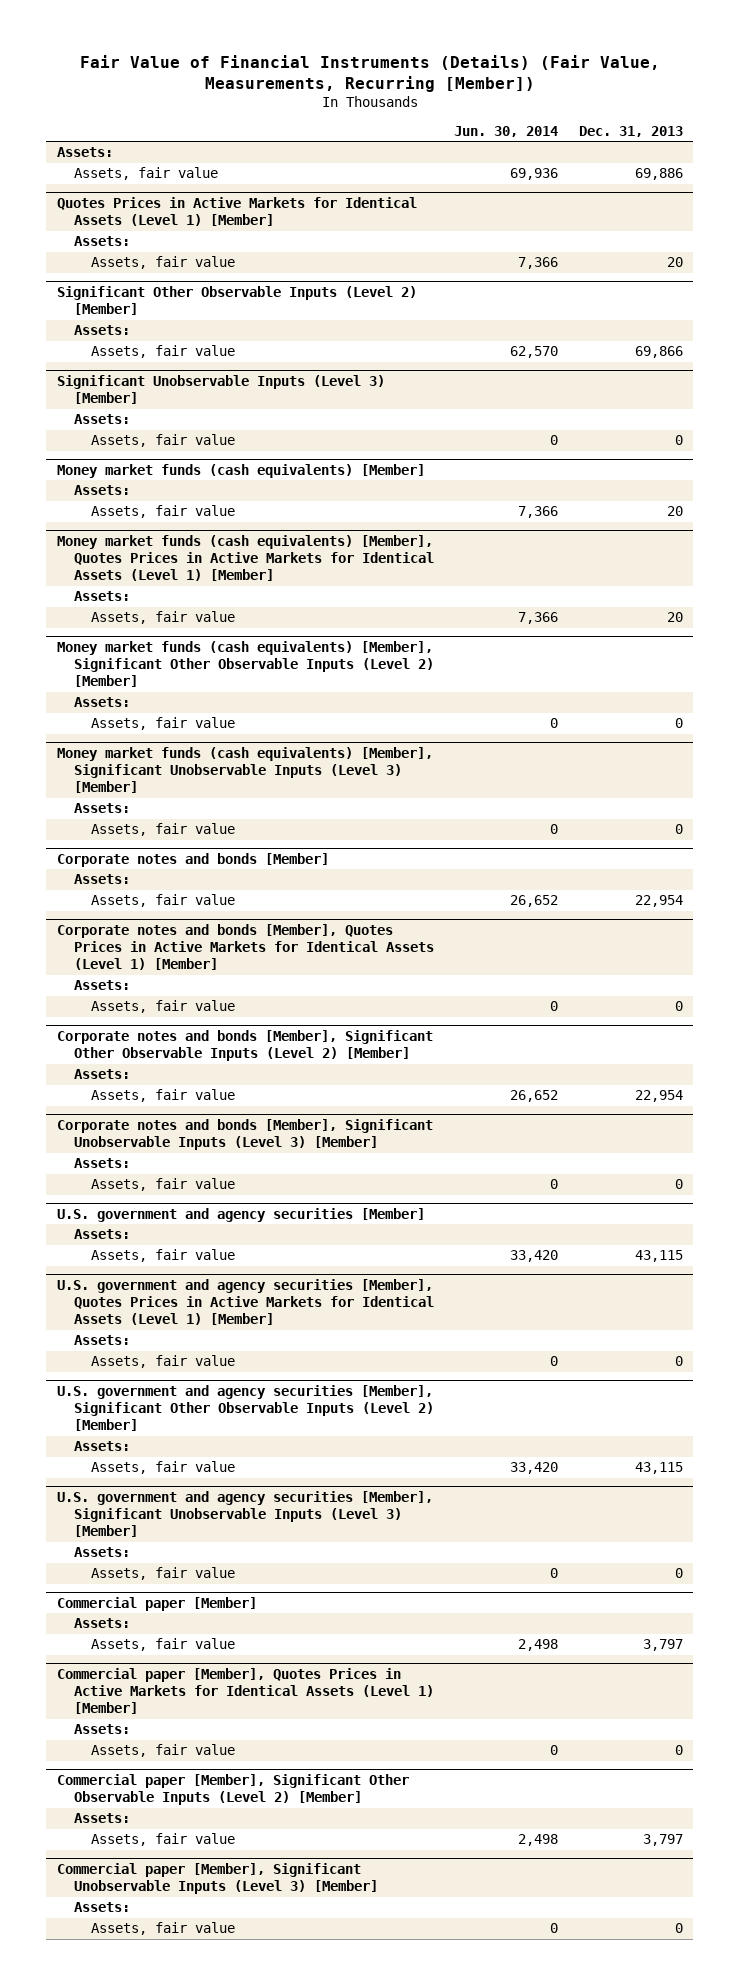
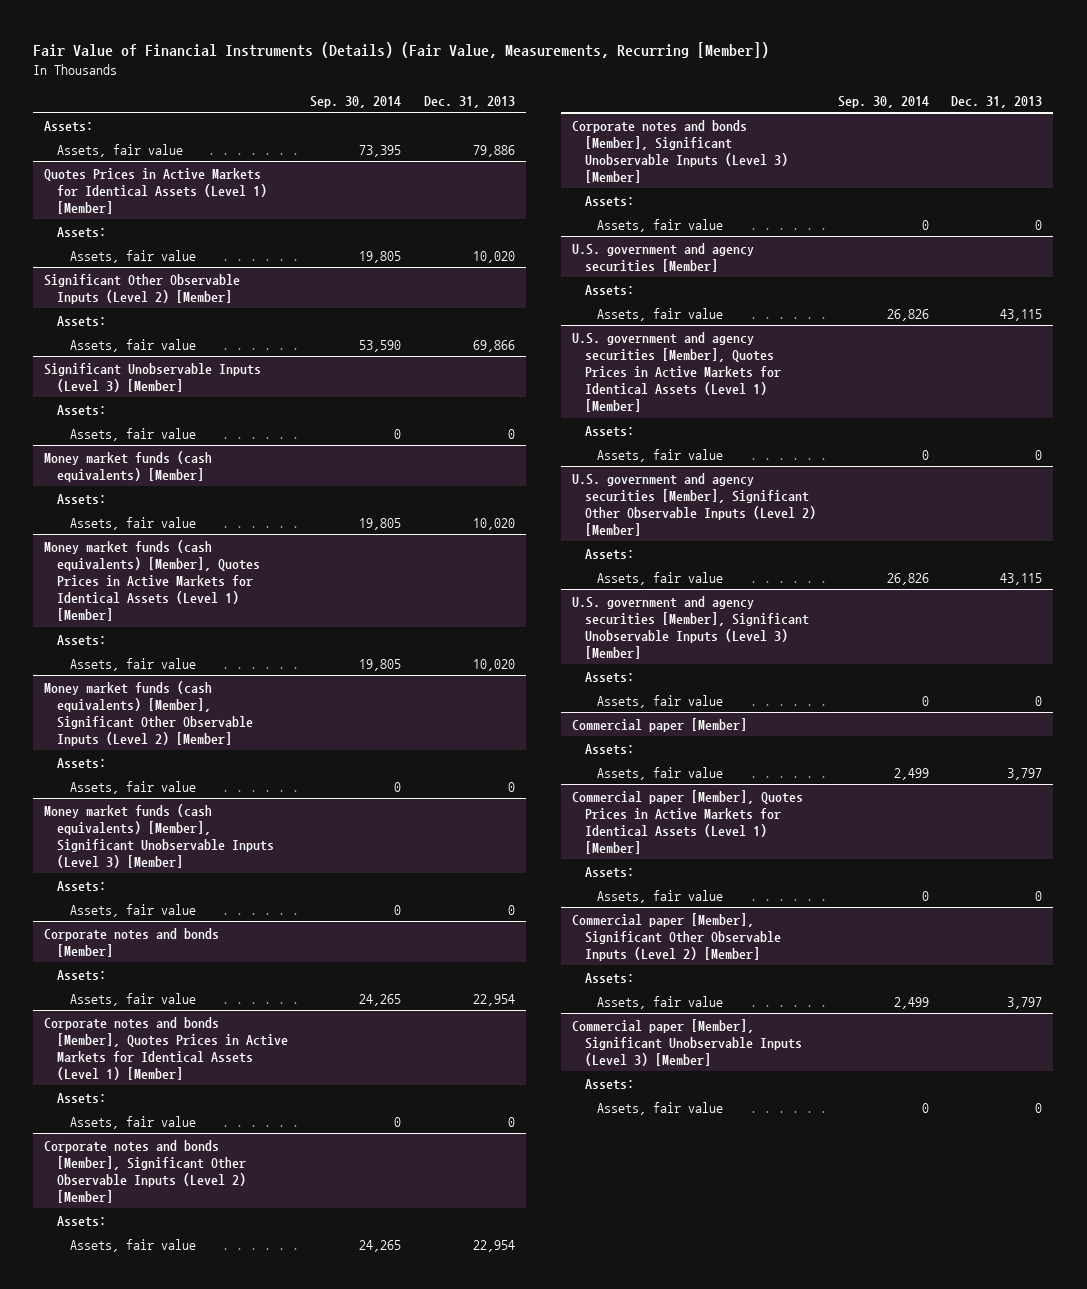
- | Jun. 30, 2014 | Dec. 31, 2013
+ | Sep. 30, 2014 | Dec. 31, 2013
- Assets, fair value | 69,936 | 69,886
+ Assets, fair value | 73,395 | 79,886
@ Quotes Prices in Active Markets for Identical Assets (Level 1) [Member]
- Assets, fair value | 7,366 | 20
+ Assets, fair value | 19,805 | 10,020
@ Money market funds (cash equivalents) [Member]
- Assets, fair value | 7,366 | 20
+ Assets, fair value | 19,805 | 10,020
@ Money market funds (cash equivalents) [Member], Quotes Prices in Active Markets for Identical Assets (Level 1) [Member]
- Assets, fair value | 7,366 | 20
+ Assets, fair value | 19,805 | 10,020

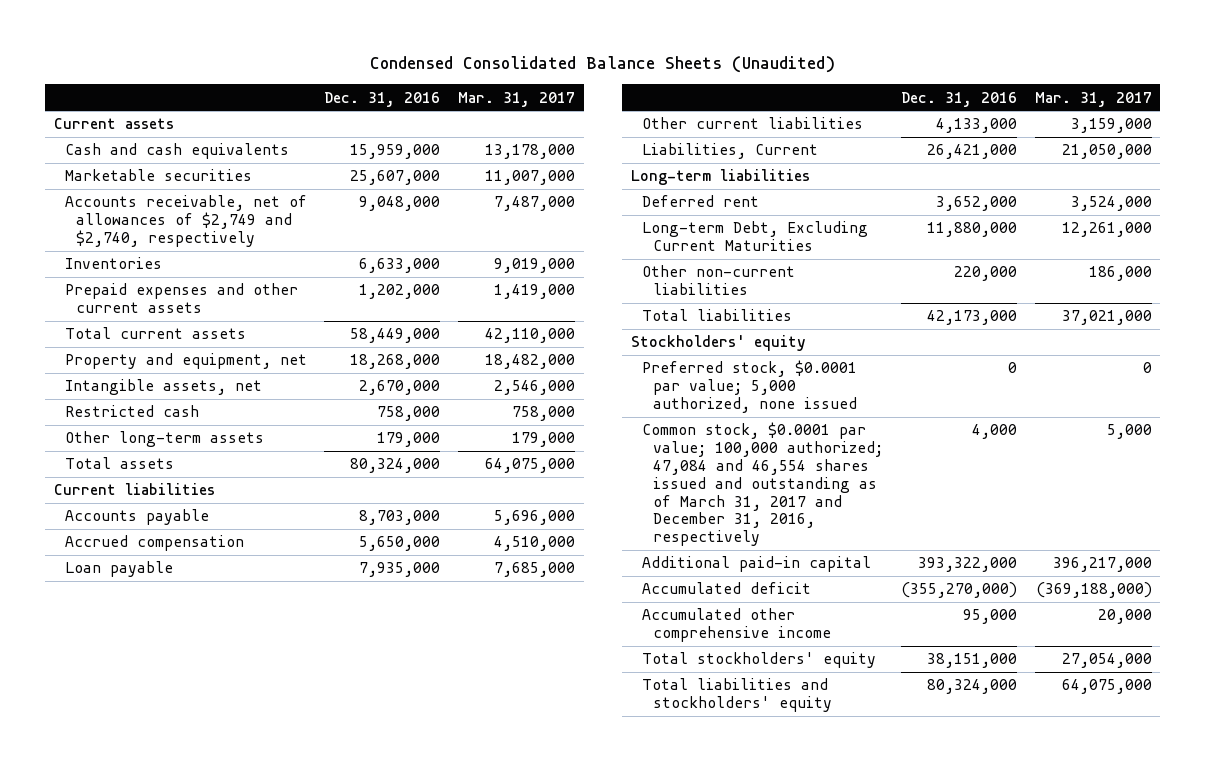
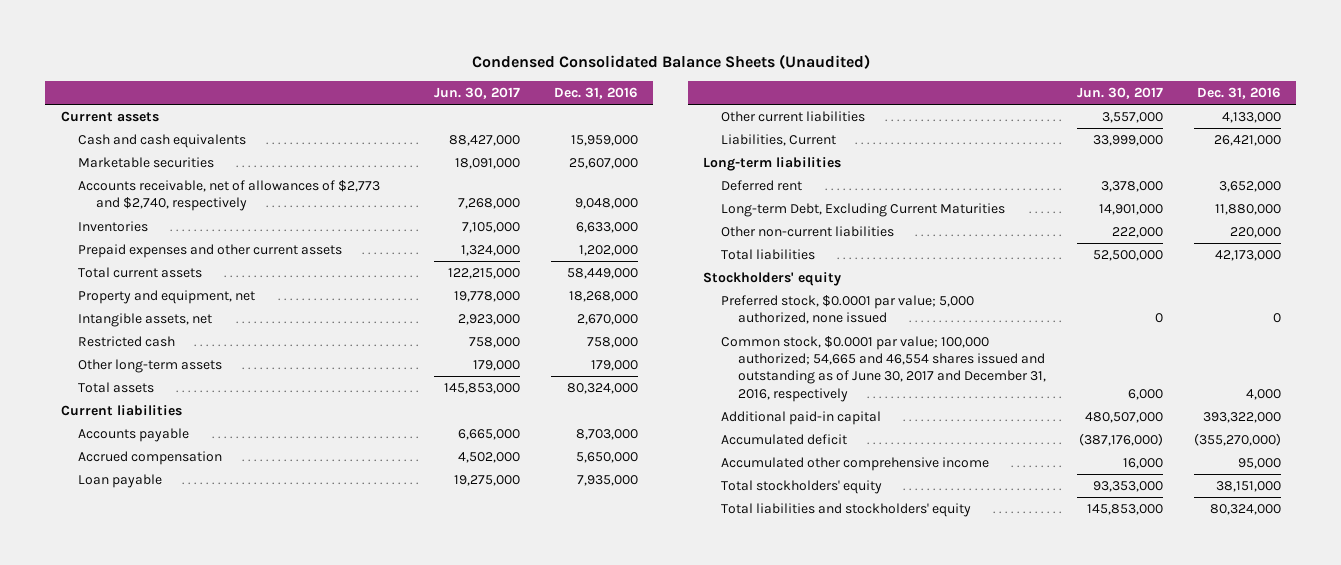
- | Dec. 31, 2016 | Mar. 31, 2017
+ | Jun. 30, 2017 | Dec. 31, 2016
- Accounts receivable, net of allowances of $2,749 and $2,740, respectively | 9,048,000 | 7,487,000
+ Accounts receivable, net of allowances of $2,773 and $2,740, respectively | 7,268,000 | 9,048,000
- Common stock, $0.0001 par value; 100,000 authorized; 47,084 and 46,554 shares issued and outstanding as of March 31, 2017 and December 31, 2016, respectively | 4,000 | 5,000
+ Common stock, $0.0001 par value; 100,000 authorized; 54,665 and 46,554 shares issued and outstanding as of June 30, 2017 and December 31, 2016, respectively | 6,000 | 4,000

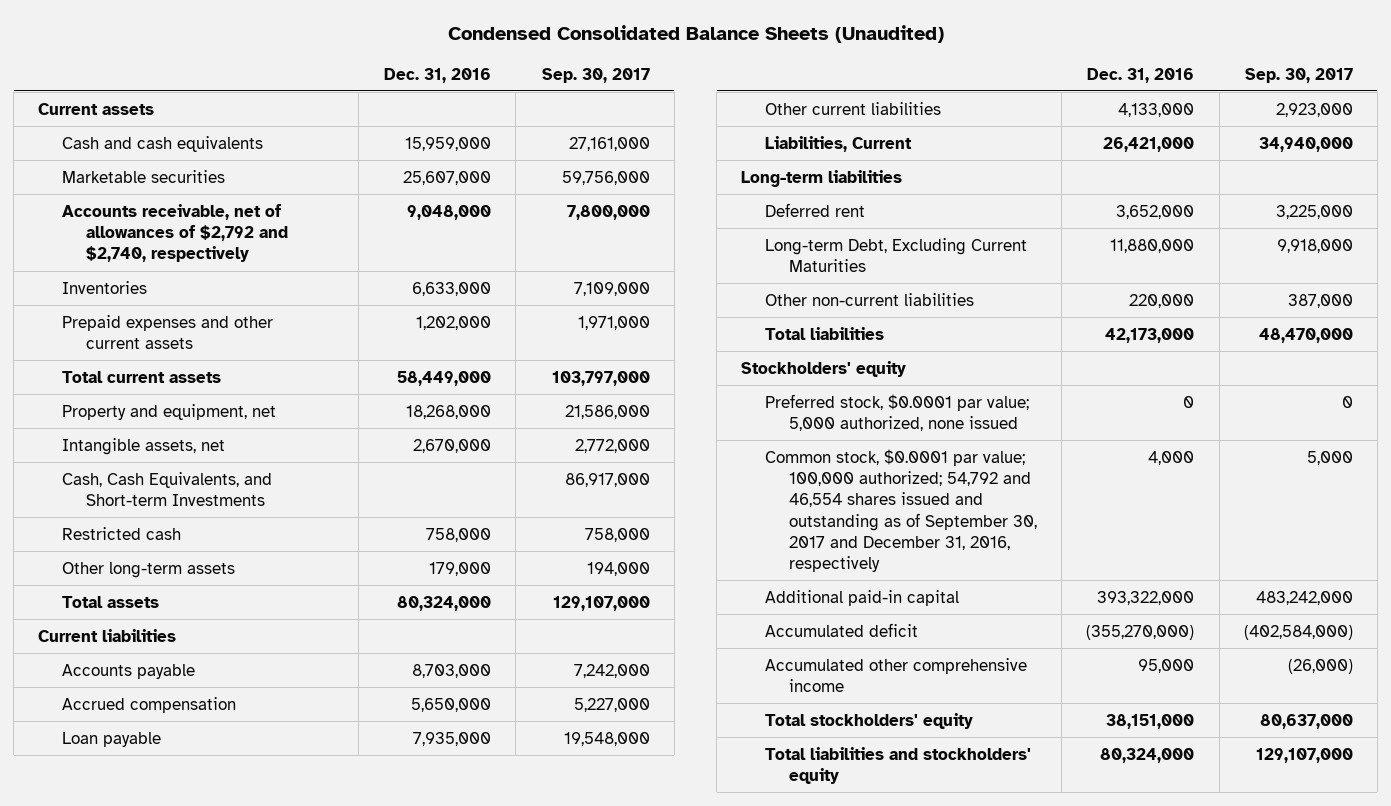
- | Jun. 30, 2017 | Dec. 31, 2016
+ | Dec. 31, 2016 | Sep. 30, 2017
- Accounts receivable, net of allowances of $2,773 and $2,740, respectively | 7,268,000 | 9,048,000
+ Accounts receivable, net of allowances of $2,792 and $2,740, respectively | 9,048,000 | 7,800,000
+ Cash, Cash Equivalents, and Short-term Investments | | 86,917,000
- Common stock, $0.0001 par value; 100,000 authorized; 54,665 and 46,554 shares issued and outstanding as of June 30, 2017 and December 31, 2016, respectively | 6,000 | 4,000
+ Common stock, $0.0001 par value; 100,000 authorized; 54,792 and 46,554 shares issued and outstanding as of September 30, 2017 and December 31, 2016, respectively | 4,000 | 5,000

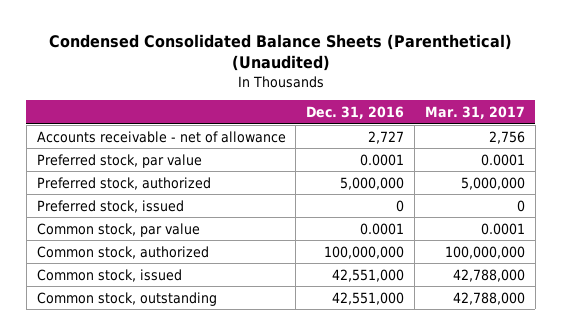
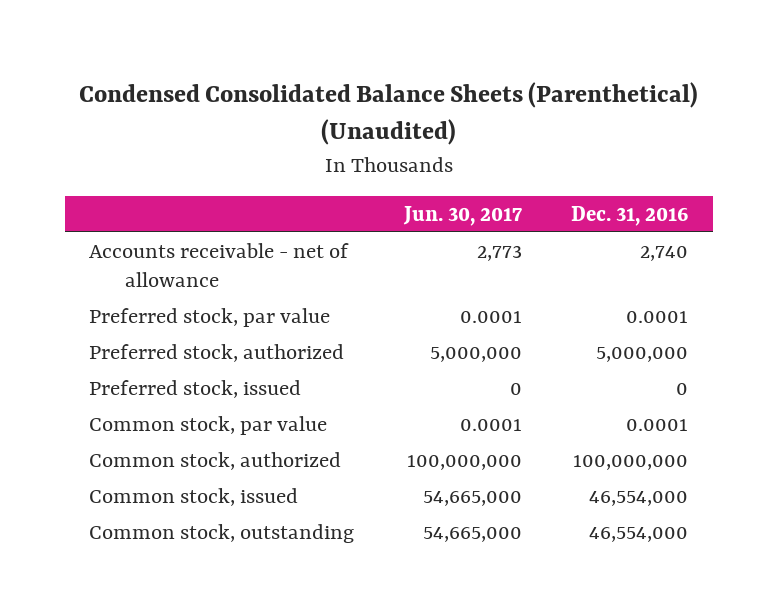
- | Dec. 31, 2016 | Mar. 31, 2017
+ | Jun. 30, 2017 | Dec. 31, 2016
- Accounts receivable - net of allowance | 2,727 | 2,756
+ Accounts receivable - net of allowance | 2,773 | 2,740
- Common stock, issued | 42,551,000 | 42,788,000
- Common stock, outstanding | 42,551,000 | 42,788,000
+ Common stock, issued | 54,665,000 | 46,554,000
+ Common stock, outstanding | 54,665,000 | 46,554,000

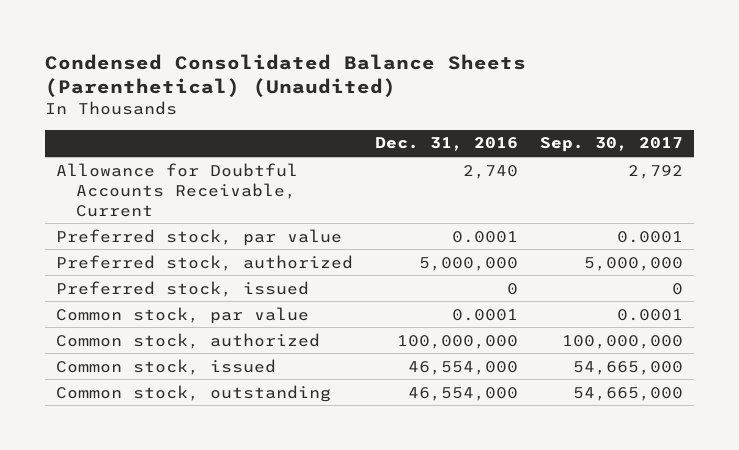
- | Jun. 30, 2017 | Dec. 31, 2016
+ | Dec. 31, 2016 | Sep. 30, 2017
- Accounts receivable - net of allowance | 2,773 | 2,740
+ Allowance for Doubtful Accounts Receivable, Current | 2,740 | 2,792

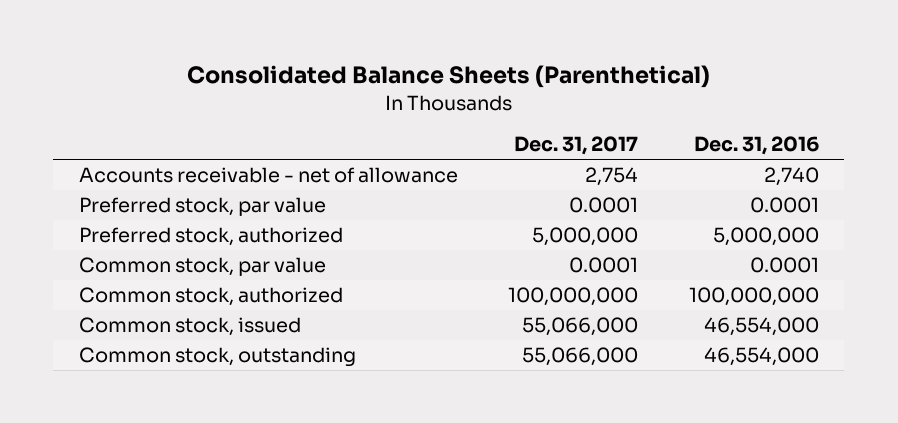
- Condensed Consolidated Balance Sheets (Parenthetical) (Unaudited)
+ Consolidated Balance Sheets (Parenthetical)
- | Dec. 31, 2016 | Sep. 30, 2017
+ | Dec. 31, 2017 | Dec. 31, 2016
- Allowance for Doubtful Accounts Receivable, Current | 2,740 | 2,792
+ Accounts receivable - net of allowance | 2,754 | 2,740
- Preferred stock, issued | 0 | 0

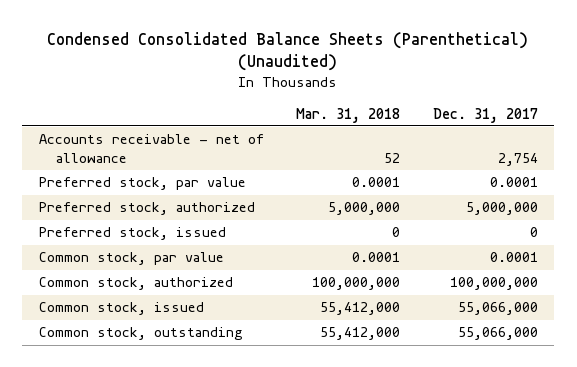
- Consolidated Balance Sheets (Parenthetical)
+ Condensed Consolidated Balance Sheets (Parenthetical) (Unaudited)
- | Dec. 31, 2017 | Dec. 31, 2016
+ | Mar. 31, 2018 | Dec. 31, 2017
+ Preferred stock, issued | 0 | 0

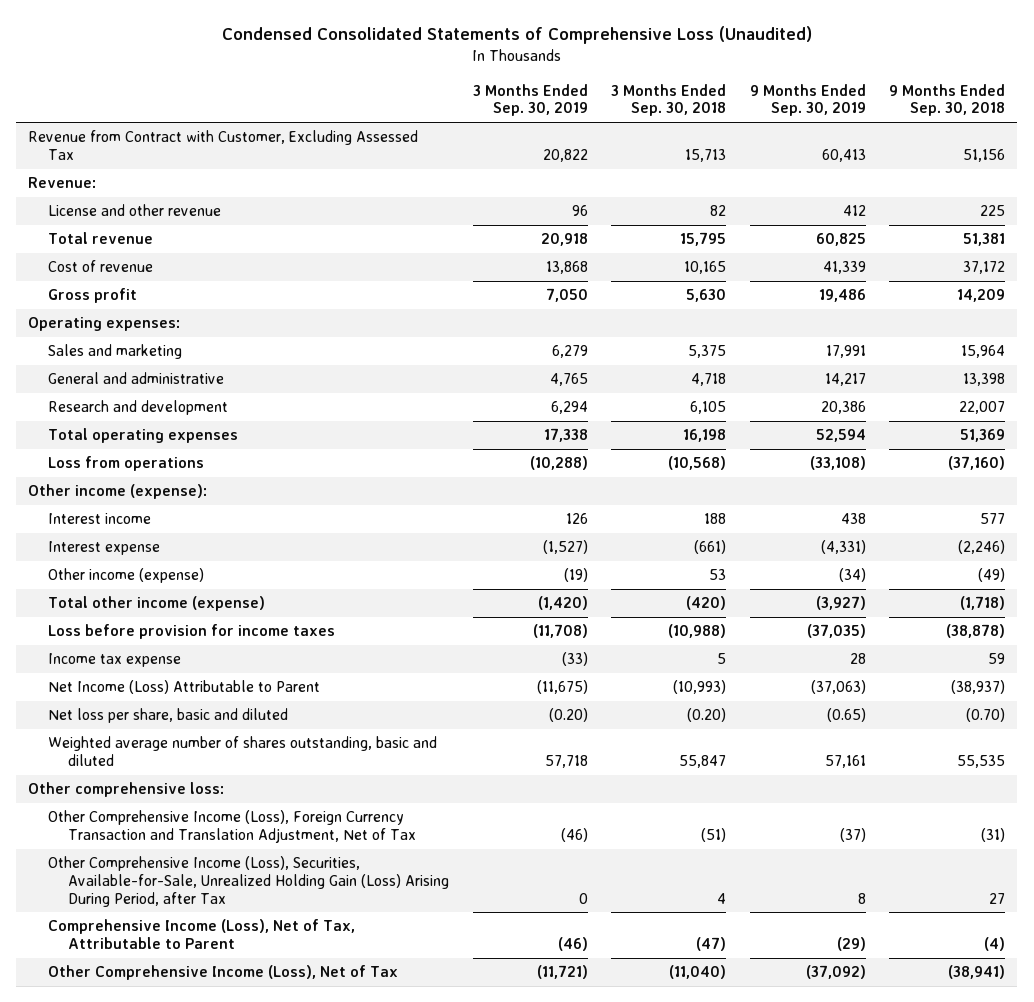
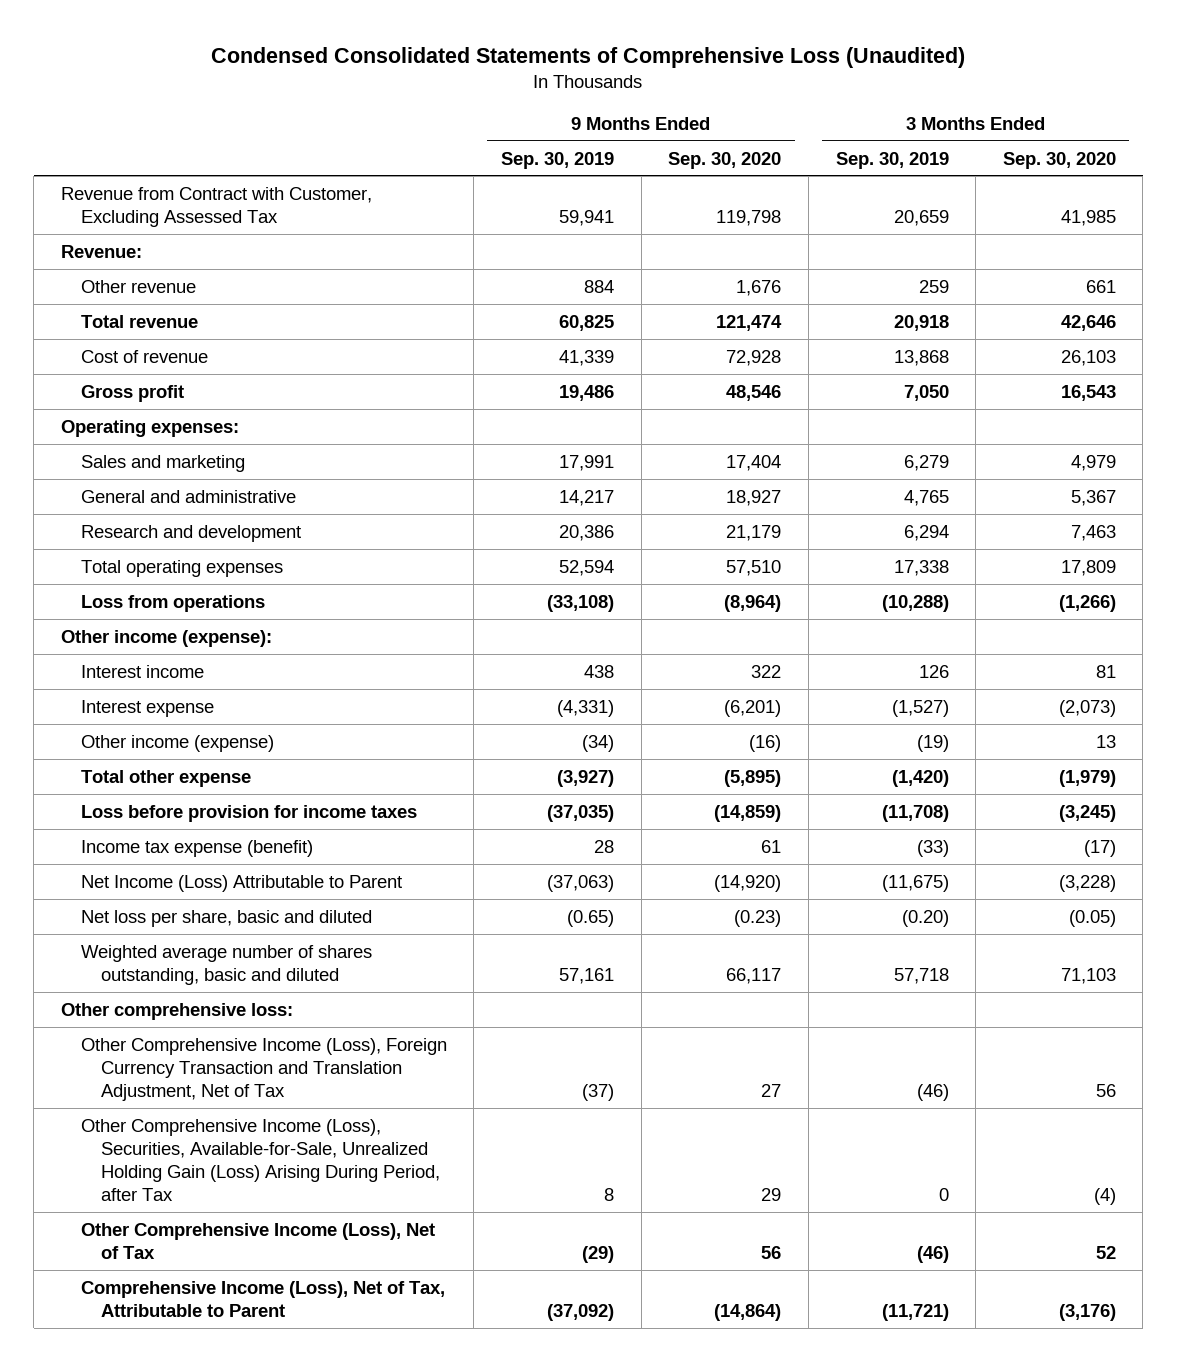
- | 3 Months Ended Sep. 30, 2019 | 3 Months Ended Sep. 30, 2018 | 9 Months Ended Sep. 30, 2019 | 9 Months Ended Sep. 30, 2018
+ | 9 Months Ended Sep. 30, 2019 | 9 Months Ended Sep. 30, 2020 | 3 Months Ended Sep. 30, 2019 | 3 Months Ended Sep. 30, 2020
- Revenue from Contract with Customer, Excluding Assessed Tax | 20,822 | 15,713 | 60,413 | 51,156
+ Revenue from Contract with Customer, Excluding Assessed Tax | 59,941 | 119,798 | 20,659 | 41,985
- License and other revenue | 96 | 82 | 412 | 225
+ Other revenue | 884 | 1,676 | 259 | 661
- Total other income (expense) | (1,420) | (420) | (3,927) | (1,718)
+ Total other expense | (3,927) | (5,895) | (1,420) | (1,979)
- Income tax expense | (33) | 5 | 28 | 59
+ Income tax expense (benefit) | 28 | 61 | (33) | (17)
- Comprehensive Income (Loss), Net of Tax, Attributable to Parent | (46) | (47) | (29) | (4)
- Other Comprehensive Income (Loss), Net of Tax | (11,721) | (11,040) | (37,092) | (38,941)
+ Other Comprehensive Income (Loss), Net of Tax | (29) | 56 | (46) | 52
+ Comprehensive Income (Loss), Net of Tax, Attributable to Parent | (37,092) | (14,864) | (11,721) | (3,176)

